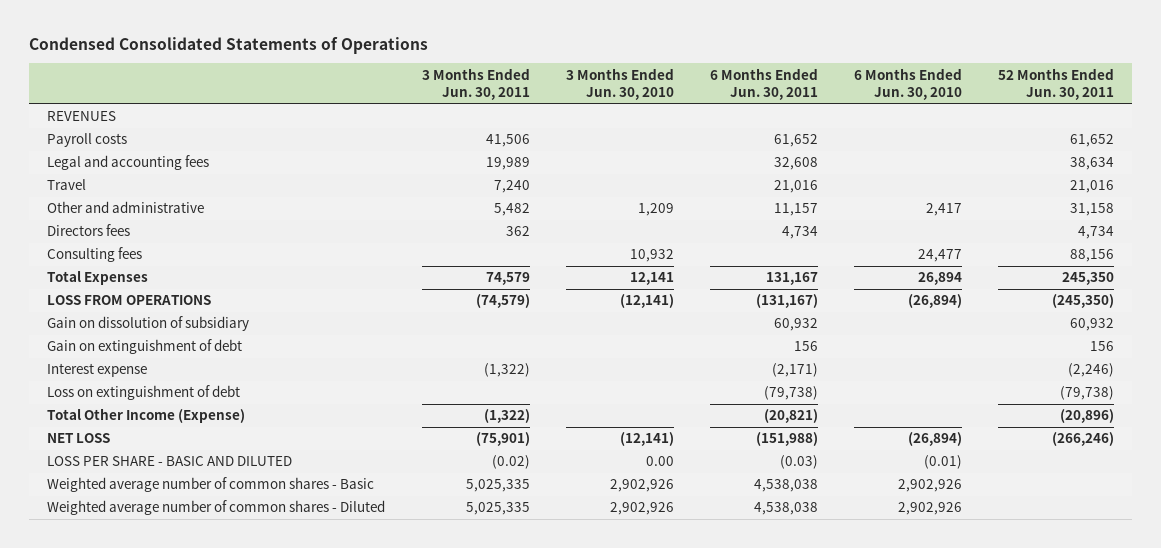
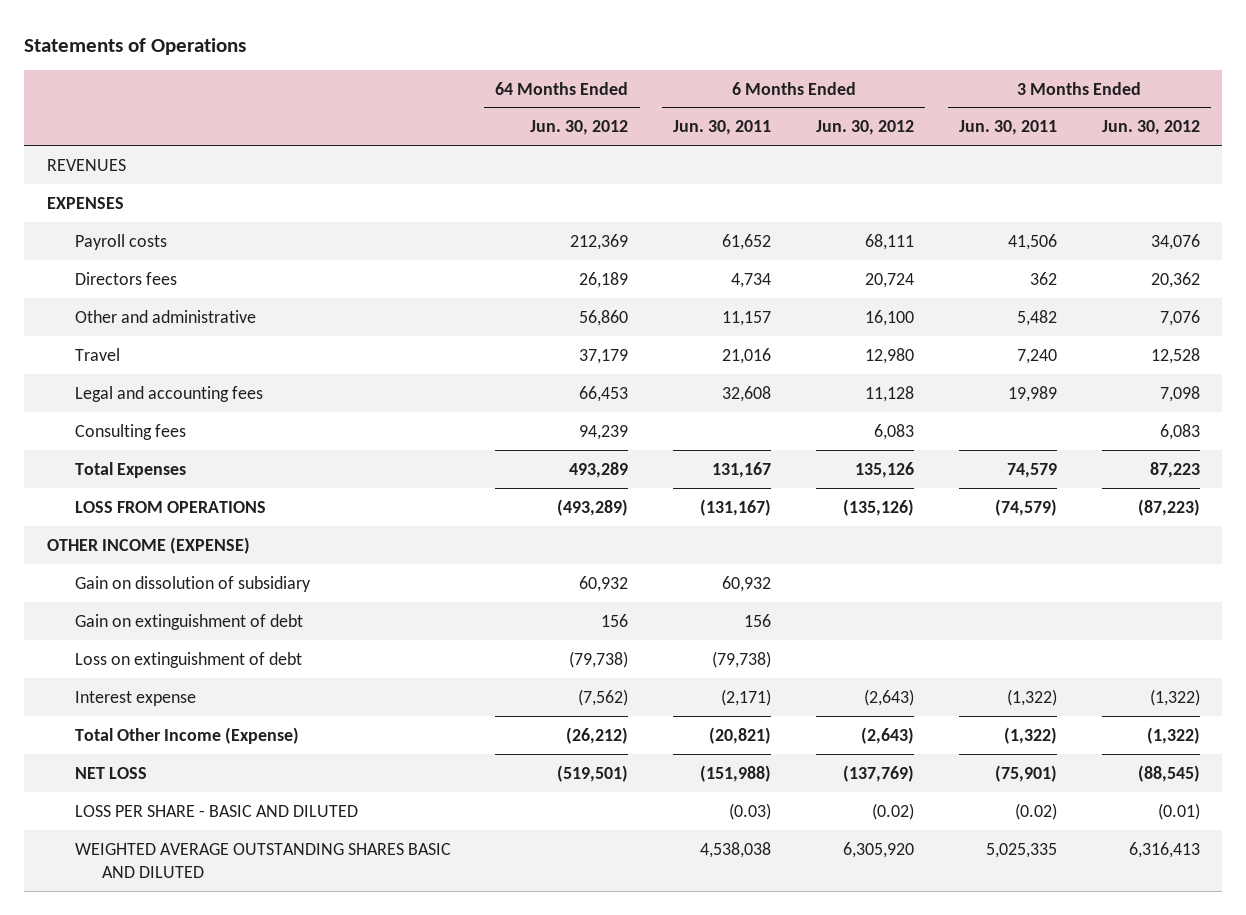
- Condensed Consolidated Statements of Operations
+ Statements of Operations
- | 3 Months Ended Jun. 30, 2011 | 3 Months Ended Jun. 30, 2010 | 6 Months Ended Jun. 30, 2011 | 6 Months Ended Jun. 30, 2010 | 52 Months Ended Jun. 30, 2011
+ | 64 Months Ended Jun. 30, 2012 | 6 Months Ended Jun. 30, 2011 | 6 Months Ended Jun. 30, 2012 | 3 Months Ended Jun. 30, 2011 | 3 Months Ended Jun. 30, 2012
+ EXPENSES
moved down: Other and administrative | 56,860 | 11,157 | 16,100 | 5,482 | 7,076
moved down: Travel | 37,179 | 21,016 | 12,980 | 7,240 | 12,528
moved down: Legal and accounting fees | 66,453 | 32,608 | 11,128 | 19,989 | 7,098
+ OTHER INCOME (EXPENSE)
moved down: Interest expense | (7,562) | (2,171) | (2,643) | (1,322) | (1,322)
- Weighted average number of common shares - Basic | 5,025,335 | 2,902,926 | 4,538,038 | 2,902,926 |
- Weighted average number of common shares - Diluted | 5,025,335 | 2,902,926 | 4,538,038 | 2,902,926 |
+ WEIGHTED AVERAGE OUTSTANDING SHARES BASIC AND DILUTED | | 4,538,038 | 6,305,920 | 5,025,335 | 6,316,413

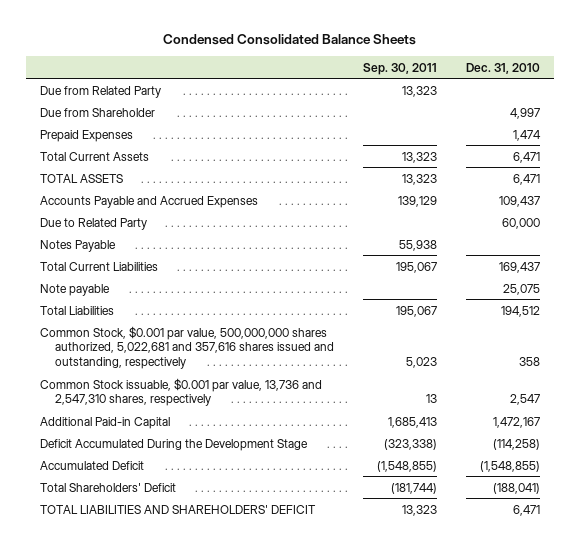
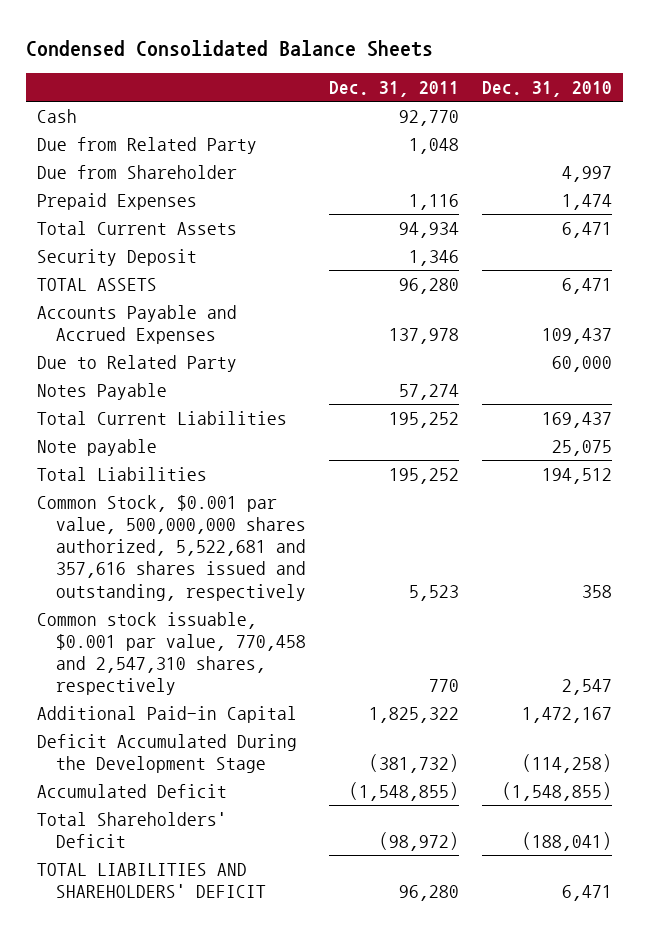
- | Sep. 30, 2011 | Dec. 31, 2010
+ | Dec. 31, 2011 | Dec. 31, 2010
+ Cash | 92,770 |
+ Security Deposit | 1,346 |
- Common Stock, $0.001 par value, 500,000,000 shares authorized, 5,022,681 and 357,616 shares issued and outstanding, respectively | 5,023 | 358
- Common Stock issuable, $0.001 par value, 13,736 and 2,547,310 shares, respectively | 13 | 2,547
+ Common Stock, $0.001 par value, 500,000,000 shares authorized, 5,522,681 and 357,616 shares issued and outstanding, respectively | 5,523 | 358
+ Common stock issuable, $0.001 par value, 770,458 and 2,547,310 shares, respectively | 770 | 2,547

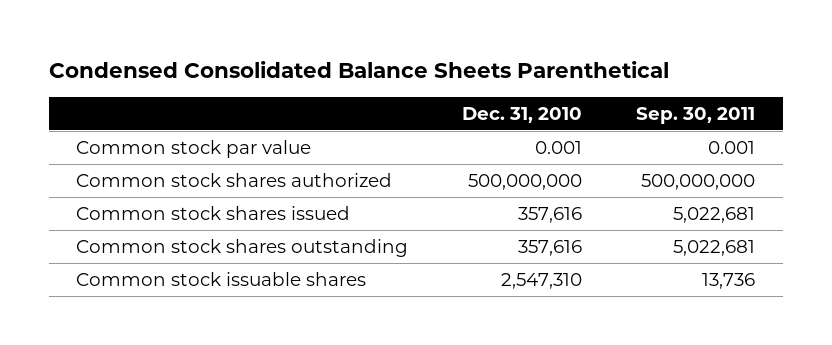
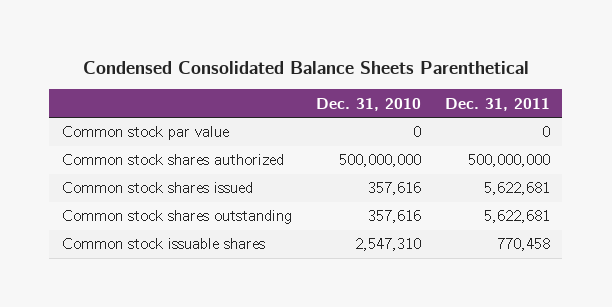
- | Dec. 31, 2010 | Sep. 30, 2011
+ | Dec. 31, 2010 | Dec. 31, 2011
- Common stock par value | 0.001 | 0.001
+ Common stock par value | 0 | 0

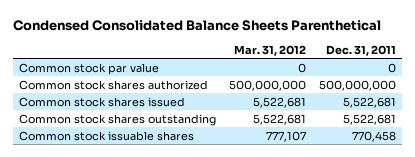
- | Dec. 31, 2010 | Dec. 31, 2011
+ | Mar. 31, 2012 | Dec. 31, 2011
- Common stock shares issued | 357,616 | 5,622,681
- Common stock shares outstanding | 357,616 | 5,622,681
+ Common stock shares issued | 5,522,681 | 5,522,681
+ Common stock shares outstanding | 5,522,681 | 5,522,681

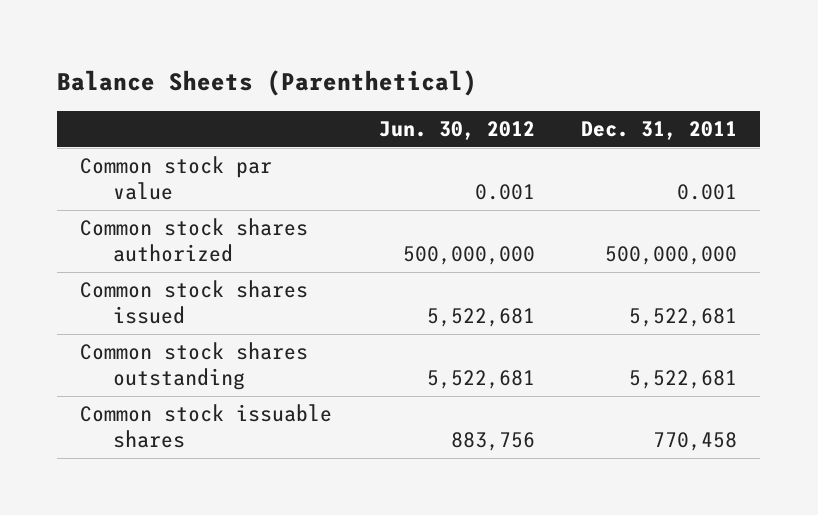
- Condensed Consolidated Balance Sheets Parenthetical
+ Balance Sheets (Parenthetical)
- | Mar. 31, 2012 | Dec. 31, 2011
+ | Jun. 30, 2012 | Dec. 31, 2011
- Common stock par value | 0 | 0
+ Common stock par value | 0.001 | 0.001

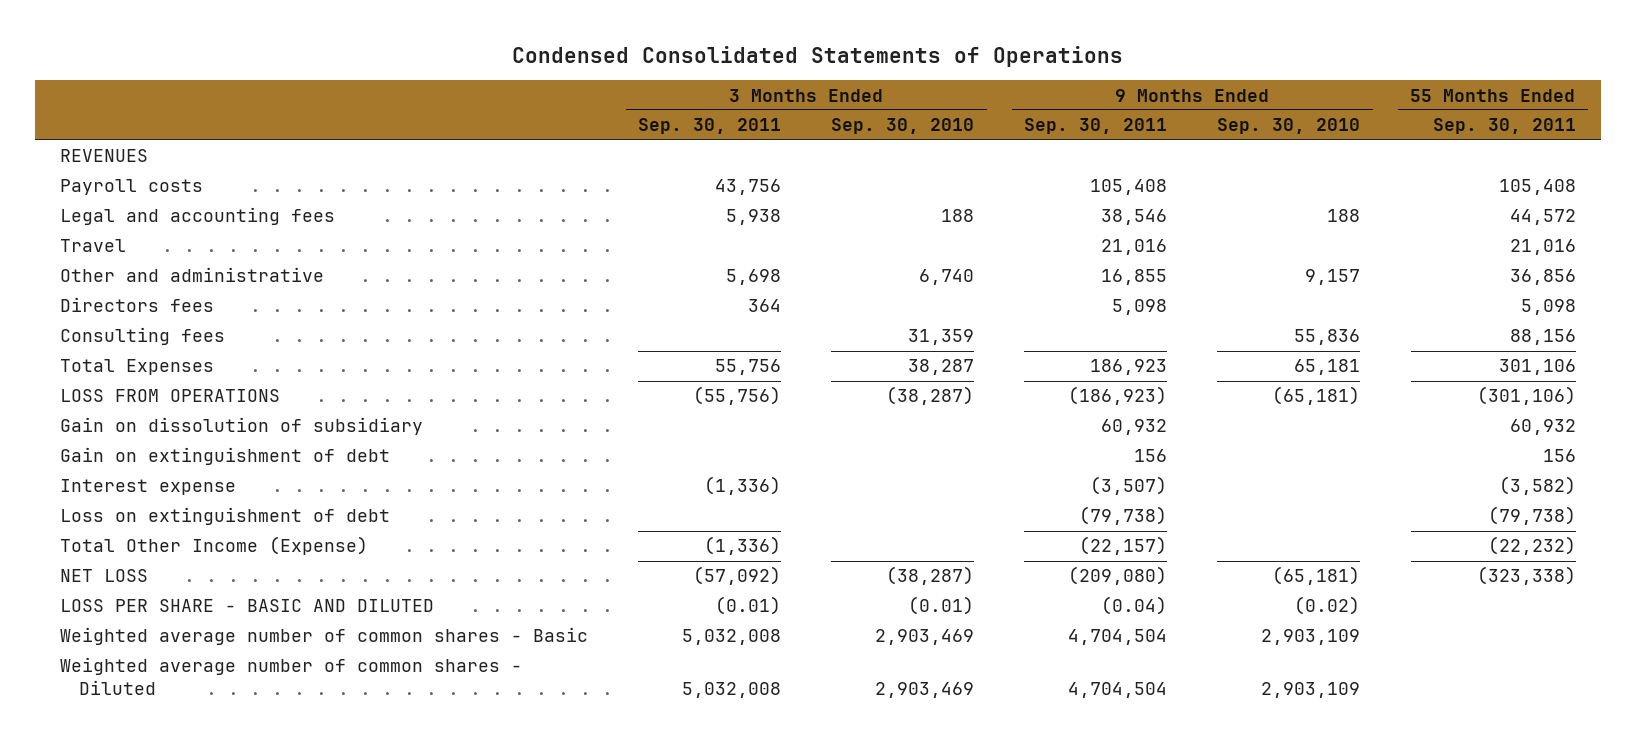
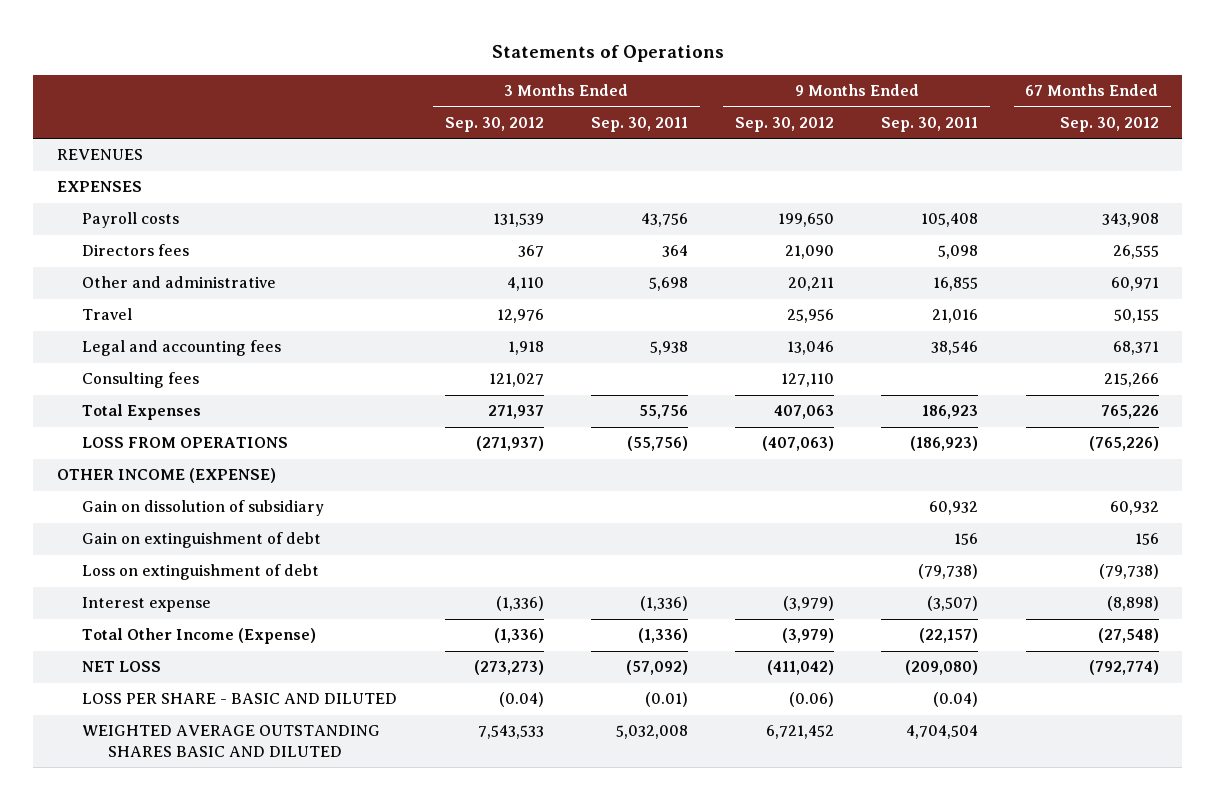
- Condensed Consolidated Statements of Operations
+ Statements of Operations
- | 3 Months Ended Sep. 30, 2011 | 3 Months Ended Sep. 30, 2010 | 9 Months Ended Sep. 30, 2011 | 9 Months Ended Sep. 30, 2010 | 55 Months Ended Sep. 30, 2011
+ | 3 Months Ended Sep. 30, 2012 | 3 Months Ended Sep. 30, 2011 | 9 Months Ended Sep. 30, 2012 | 9 Months Ended Sep. 30, 2011 | 67 Months Ended Sep. 30, 2012
+ EXPENSES
moved down: Other and administrative | 4,110 | 5,698 | 20,211 | 16,855 | 60,971
moved down: Travel | 12,976 | | 25,956 | 21,016 | 50,155
moved down: Legal and accounting fees | 1,918 | 5,938 | 13,046 | 38,546 | 68,371
+ OTHER INCOME (EXPENSE)
moved down: Interest expense | (1,336) | (1,336) | (3,979) | (3,507) | (8,898)
- Weighted average number of common shares - Basic | 5,032,008 | 2,903,469 | 4,704,504 | 2,903,109 |
- Weighted average number of common shares - Diluted | 5,032,008 | 2,903,469 | 4,704,504 | 2,903,109 |
+ WEIGHTED AVERAGE OUTSTANDING SHARES BASIC AND DILUTED | 7,543,533 | 5,032,008 | 6,721,452 | 4,704,504 |

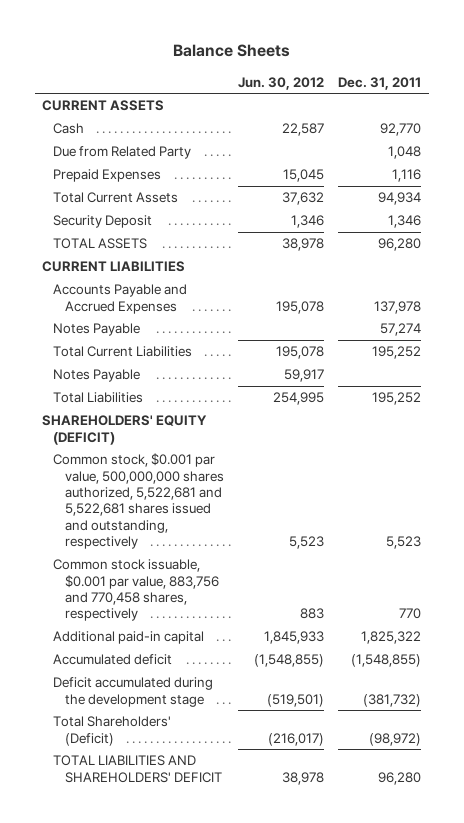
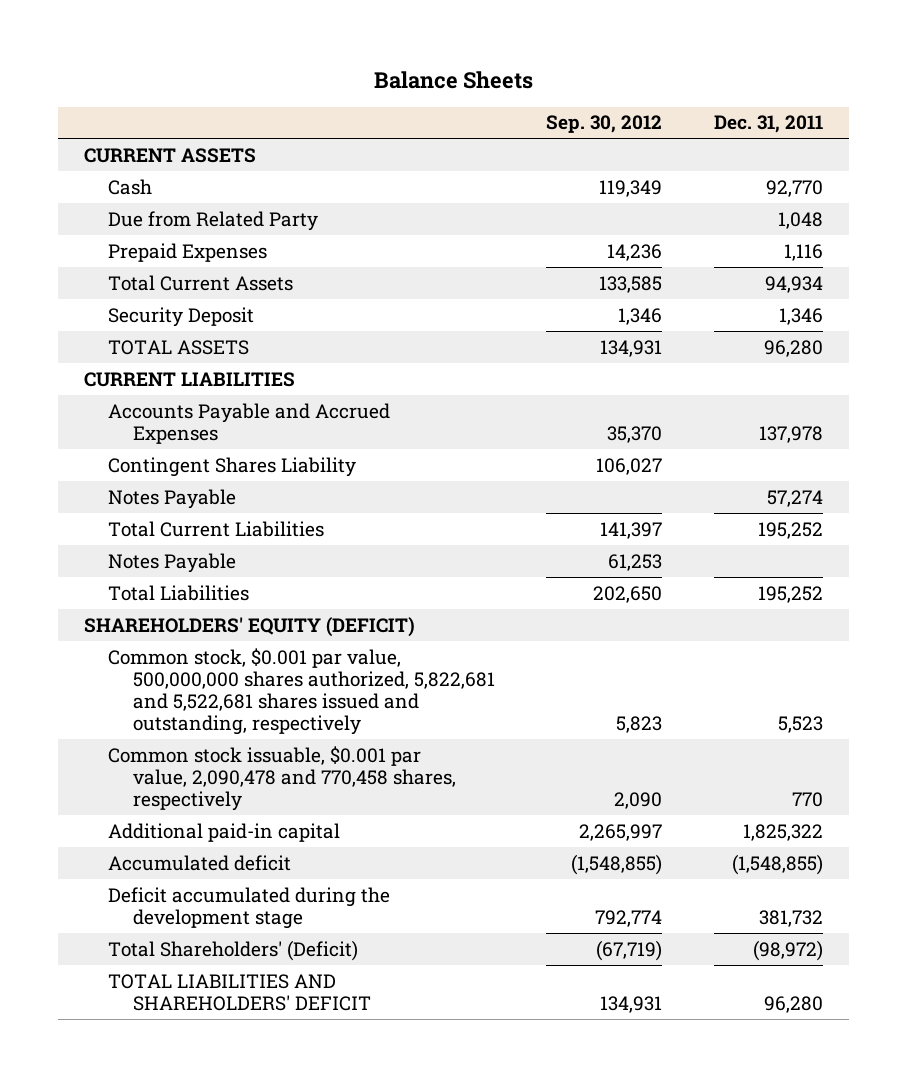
- | Jun. 30, 2012 | Dec. 31, 2011
+ | Sep. 30, 2012 | Dec. 31, 2011
+ Contingent Shares Liability | 106,027 |
- Common stock, $0.001 par value, 500,000,000 shares authorized, 5,522,681 and 5,522,681 shares issued and outstanding, respectively | 5,523 | 5,523
- Common stock issuable, $0.001 par value, 883,756 and 770,458 shares, respectively | 883 | 770
+ Common stock, $0.001 par value, 500,000,000 shares authorized, 5,822,681 and 5,522,681 shares issued and outstanding, respectively | 5,823 | 5,523
+ Common stock issuable, $0.001 par value, 2,090,478 and 770,458 shares, respectively | 2,090 | 770
- Deficit accumulated during the development stage | (519,501) | (381,732)
+ Deficit accumulated during the development stage | 792,774 | 381,732

